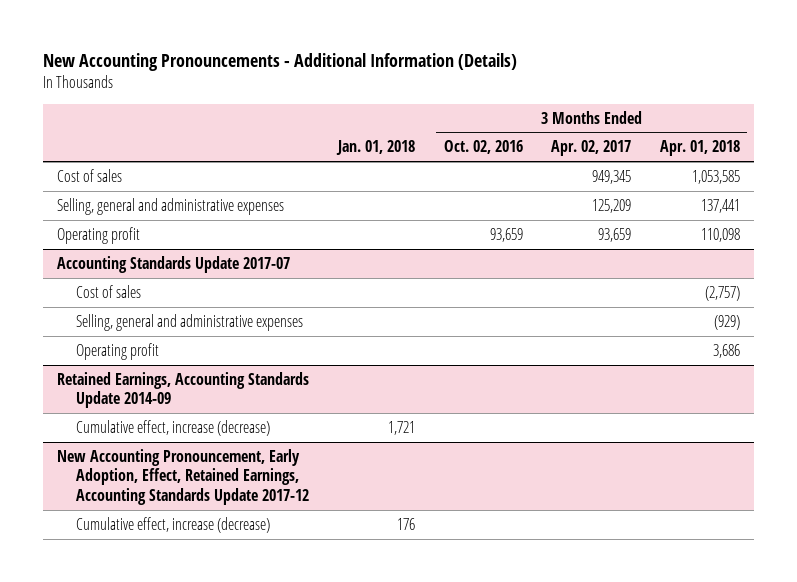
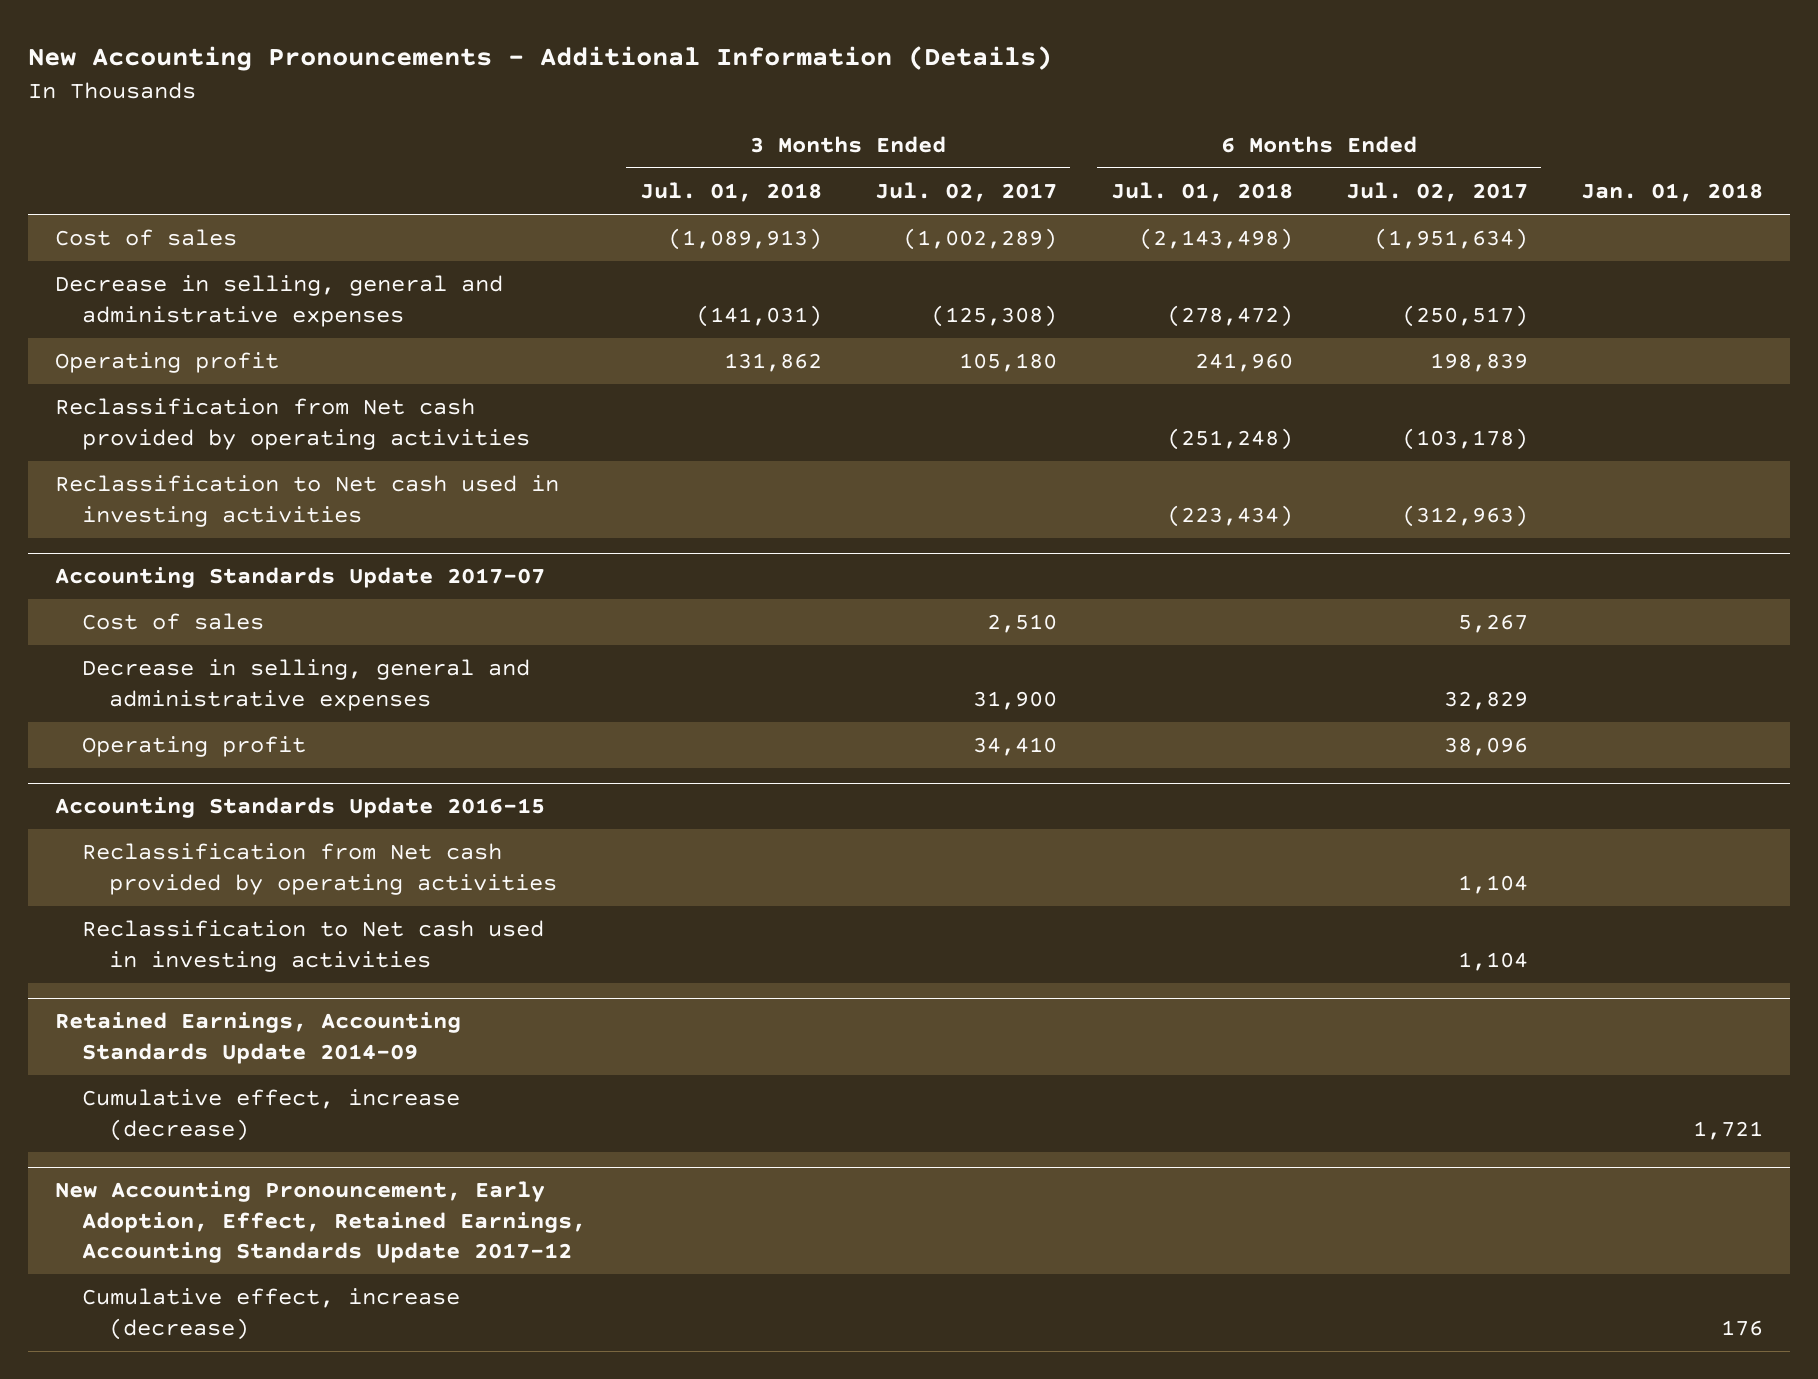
- | Jan. 01, 2018 | 3 Months Ended Oct. 02, 2016 | 3 Months Ended Apr. 02, 2017 | 3 Months Ended Apr. 01, 2018
+ | 3 Months Ended Jul. 01, 2018 | 3 Months Ended Jul. 02, 2017 | 6 Months Ended Jul. 01, 2018 | 6 Months Ended Jul. 02, 2017 | Jan. 01, 2018
- Selling, general and administrative expenses | | | 125,209 | 137,441
+ Decrease in selling, general and administrative expenses | (141,031) | (125,308) | (278,472) | (250,517) |
+ Reclassification from Net cash provided by operating activities | | | (251,248) | (103,178) |
+ Reclassification to Net cash used in investing activities | | | (223,434) | (312,963) |
@ Accounting Standards Update 2017-07
- Selling, general and administrative expenses | | | | (929)
+ Decrease in selling, general and administrative expenses | | 31,900 | | 32,829 |
+ Accounting Standards Update 2016-15
+ Reclassification from Net cash provided by operating activities | | | | 1,104 |
+ Reclassification to Net cash used in investing activities | | | | 1,104 |

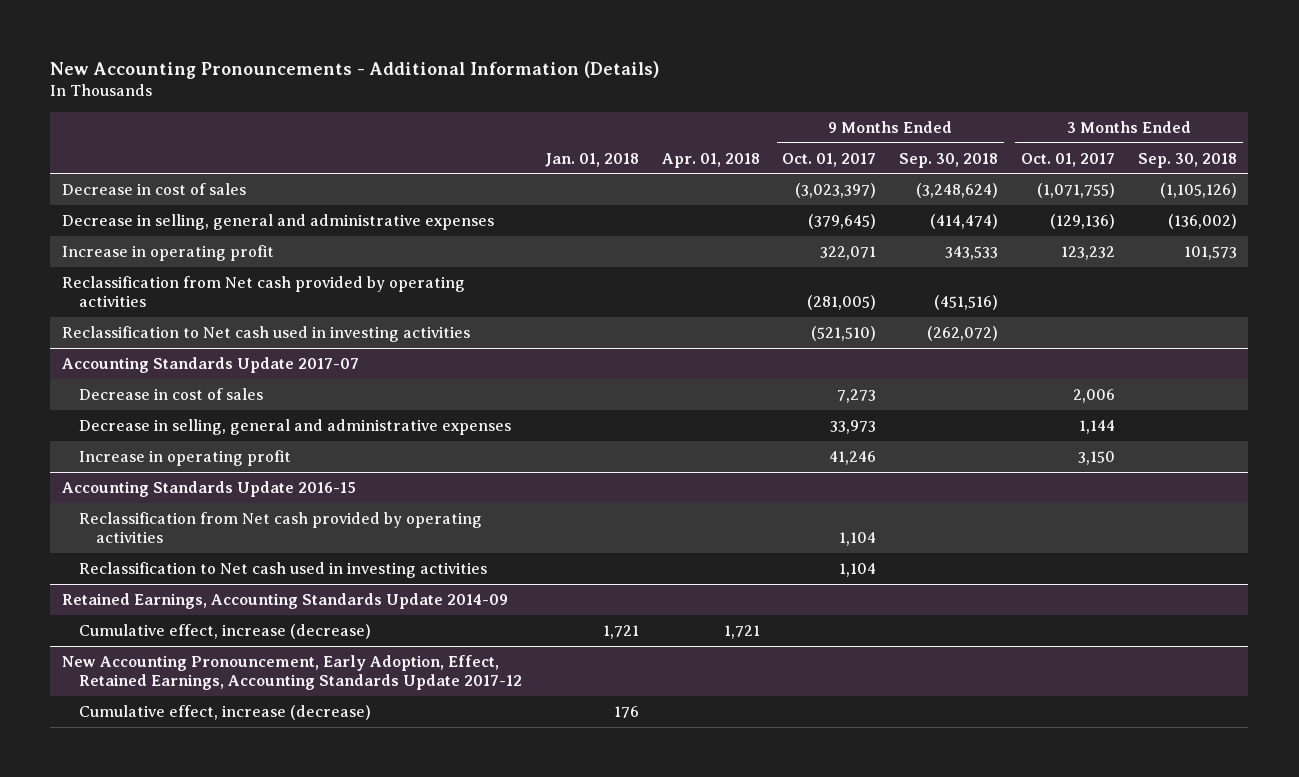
- | 3 Months Ended Jul. 01, 2018 | 3 Months Ended Jul. 02, 2017 | 6 Months Ended Jul. 01, 2018 | 6 Months Ended Jul. 02, 2017 | Jan. 01, 2018
+ | Jan. 01, 2018 | Apr. 01, 2018 | 9 Months Ended Oct. 01, 2017 | 9 Months Ended Sep. 30, 2018 | 3 Months Ended Oct. 01, 2017 | 3 Months Ended Sep. 30, 2018
- Cost of sales | (1,089,913) | (1,002,289) | (2,143,498) | (1,951,634) |
+ Decrease in cost of sales | | | (3,023,397) | (3,248,624) | (1,071,755) | (1,105,126)
- Operating profit | 131,862 | 105,180 | 241,960 | 198,839 |
+ Increase in operating profit | | | 322,071 | 343,533 | 123,232 | 101,573
@ Accounting Standards Update 2017-07
- Cost of sales | | 2,510 | | 5,267 |
+ Decrease in cost of sales | | | 7,273 | | 2,006 |
- Operating profit | | 34,410 | | 38,096 |
+ Increase in operating profit | | | 41,246 | | 3,150 |

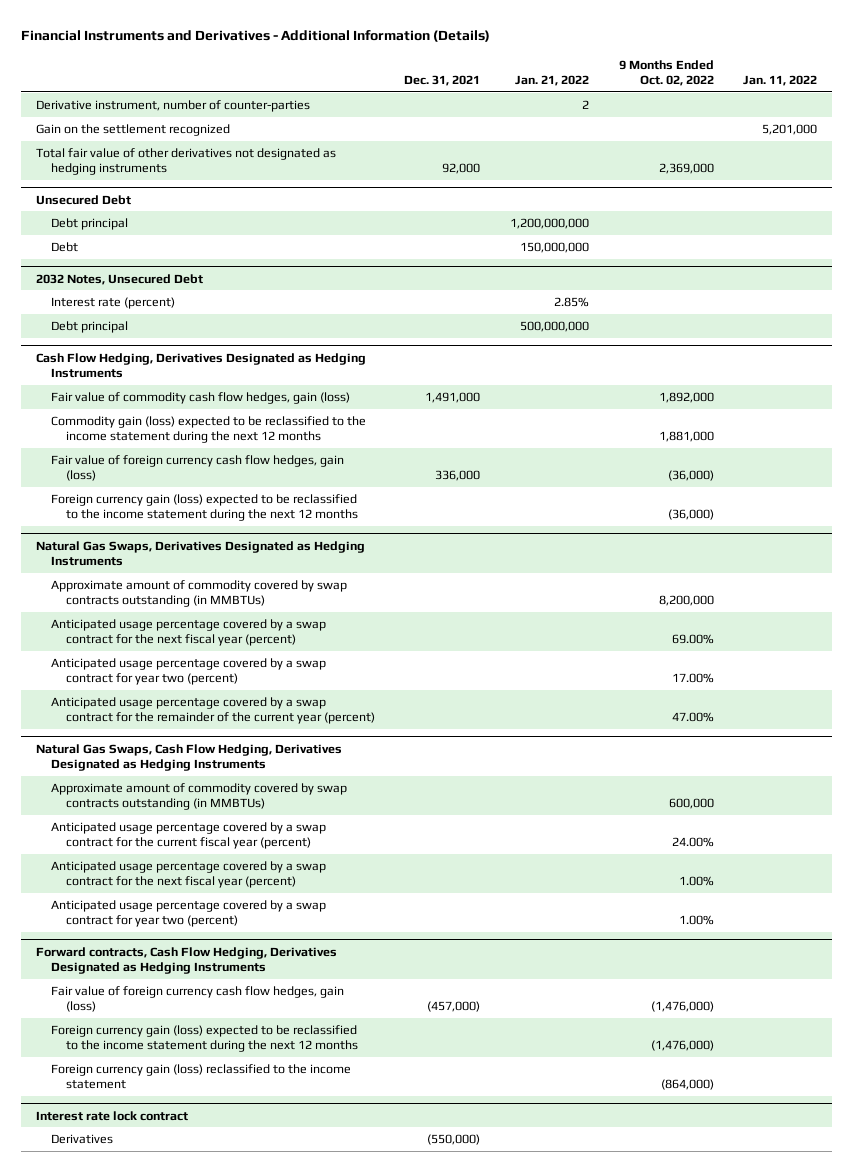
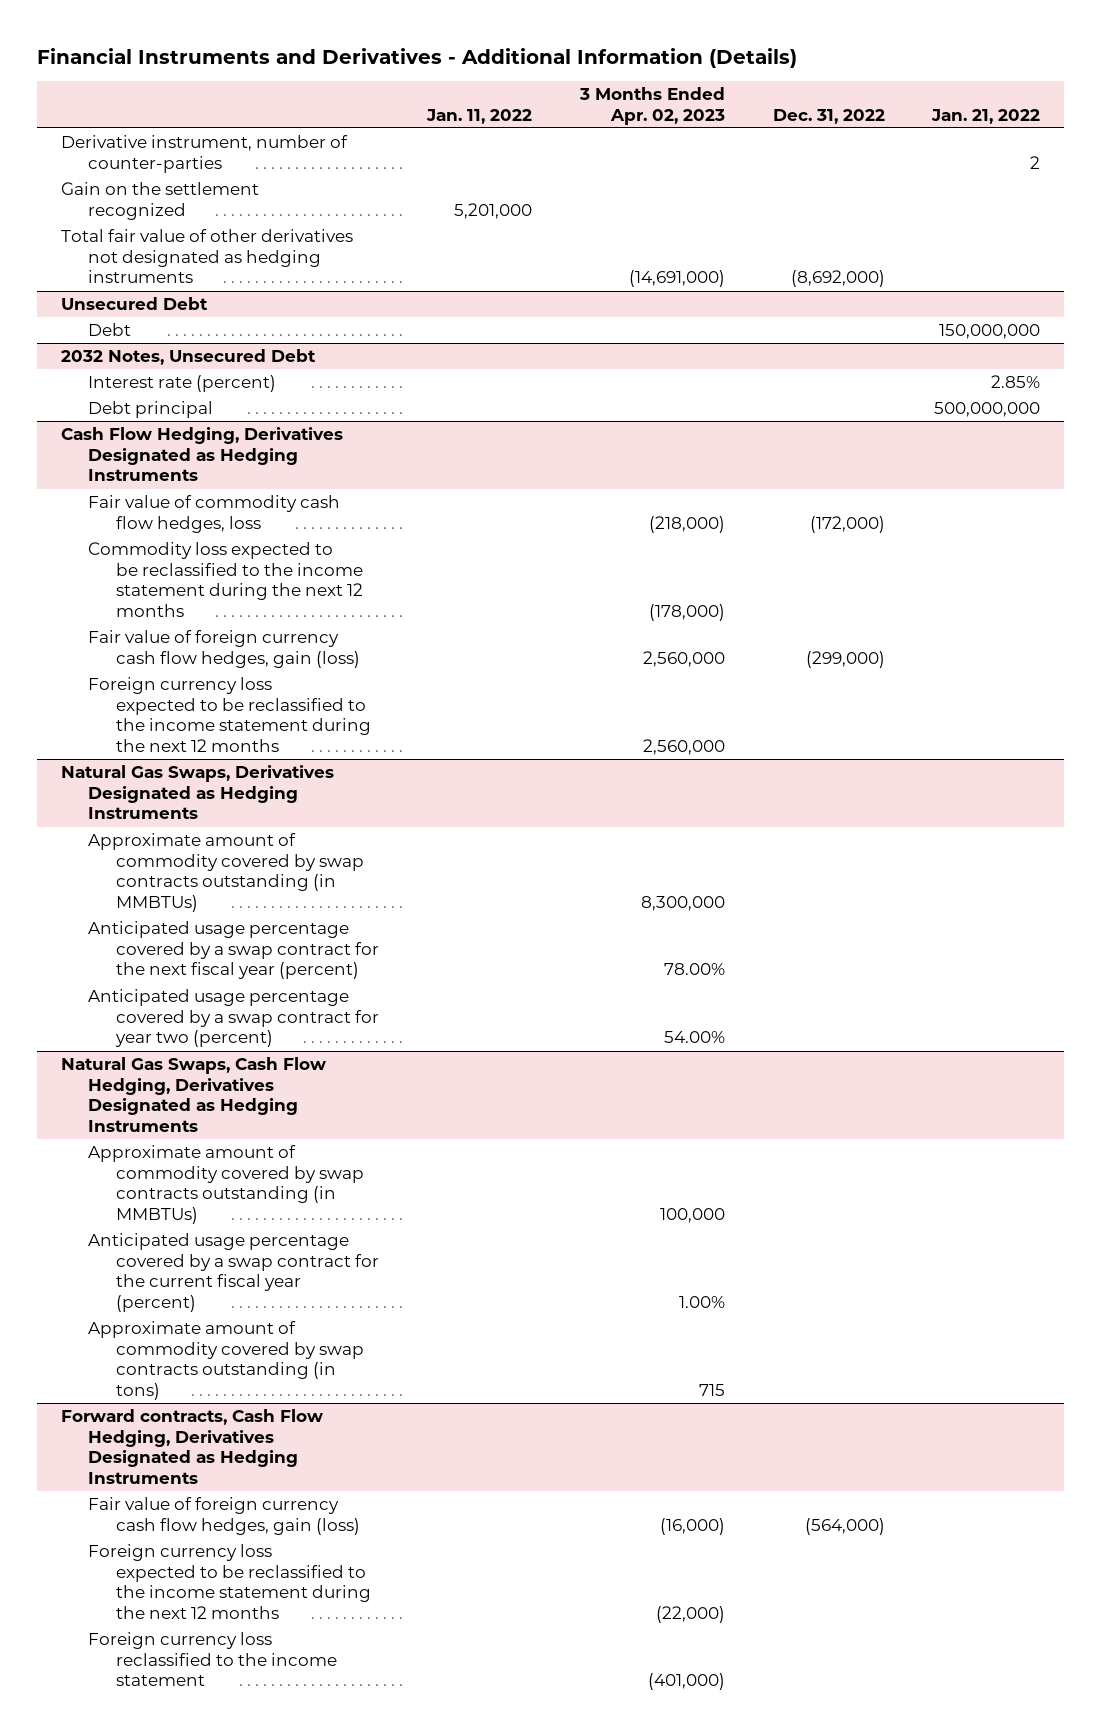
- | Dec. 31, 2021 | Jan. 21, 2022 | 9 Months Ended Oct. 02, 2022 | Jan. 11, 2022
+ | Jan. 11, 2022 | 3 Months Ended Apr. 02, 2023 | Dec. 31, 2022 | Jan. 21, 2022
@ Unsecured Debt
- Debt principal | | 1,200,000,000 | |
@ Cash Flow Hedging, Derivatives Designated as Hedging Instruments
- Fair value of commodity cash flow hedges, gain (loss) | 1,491,000 | | 1,892,000 |
- Commodity gain (loss) expected to be reclassified to the income statement during the next 12 months | | | 1,881,000 |
+ Fair value of commodity cash flow hedges, loss | | (218,000) | (172,000) |
+ Commodity loss expected to be reclassified to the income statement during the next 12 months | | (178,000) | |
- Foreign currency gain (loss) expected to be reclassified to the income statement during the next 12 months | | | (36,000) |
+ Foreign currency loss expected to be reclassified to the income statement during the next 12 months | | 2,560,000 | |
@ Natural Gas Swaps, Derivatives Designated as Hedging Instruments
- Anticipated usage percentage covered by a swap contract for the remainder of the current year (percent) | | | 47.00% |
@ Natural Gas Swaps, Cash Flow Hedging, Derivatives Designated as Hedging Instruments
- Anticipated usage percentage covered by a swap contract for the next fiscal year (percent) | | | 1.00% |
- Anticipated usage percentage covered by a swap contract for year two (percent) | | | 1.00% |
+ Approximate amount of commodity covered by swap contracts outstanding (in tons) | | 715 | |
@ Forward contracts, Cash Flow Hedging, Derivatives Designated as Hedging Instruments
- Foreign currency gain (loss) expected to be reclassified to the income statement during the next 12 months | | | (1,476,000) |
- Foreign currency gain (loss) reclassified to the income statement | | | (864,000) |
- Interest rate lock contract
- Derivatives | (550,000) | | |
@ Forward contracts, Cash Flow Hedging, Derivatives Designated as Hedging Instruments
+ Foreign currency loss expected to be reclassified to the income statement during the next 12 months | | (22,000) | |
+ Foreign currency loss reclassified to the income statement | | (401,000) | |

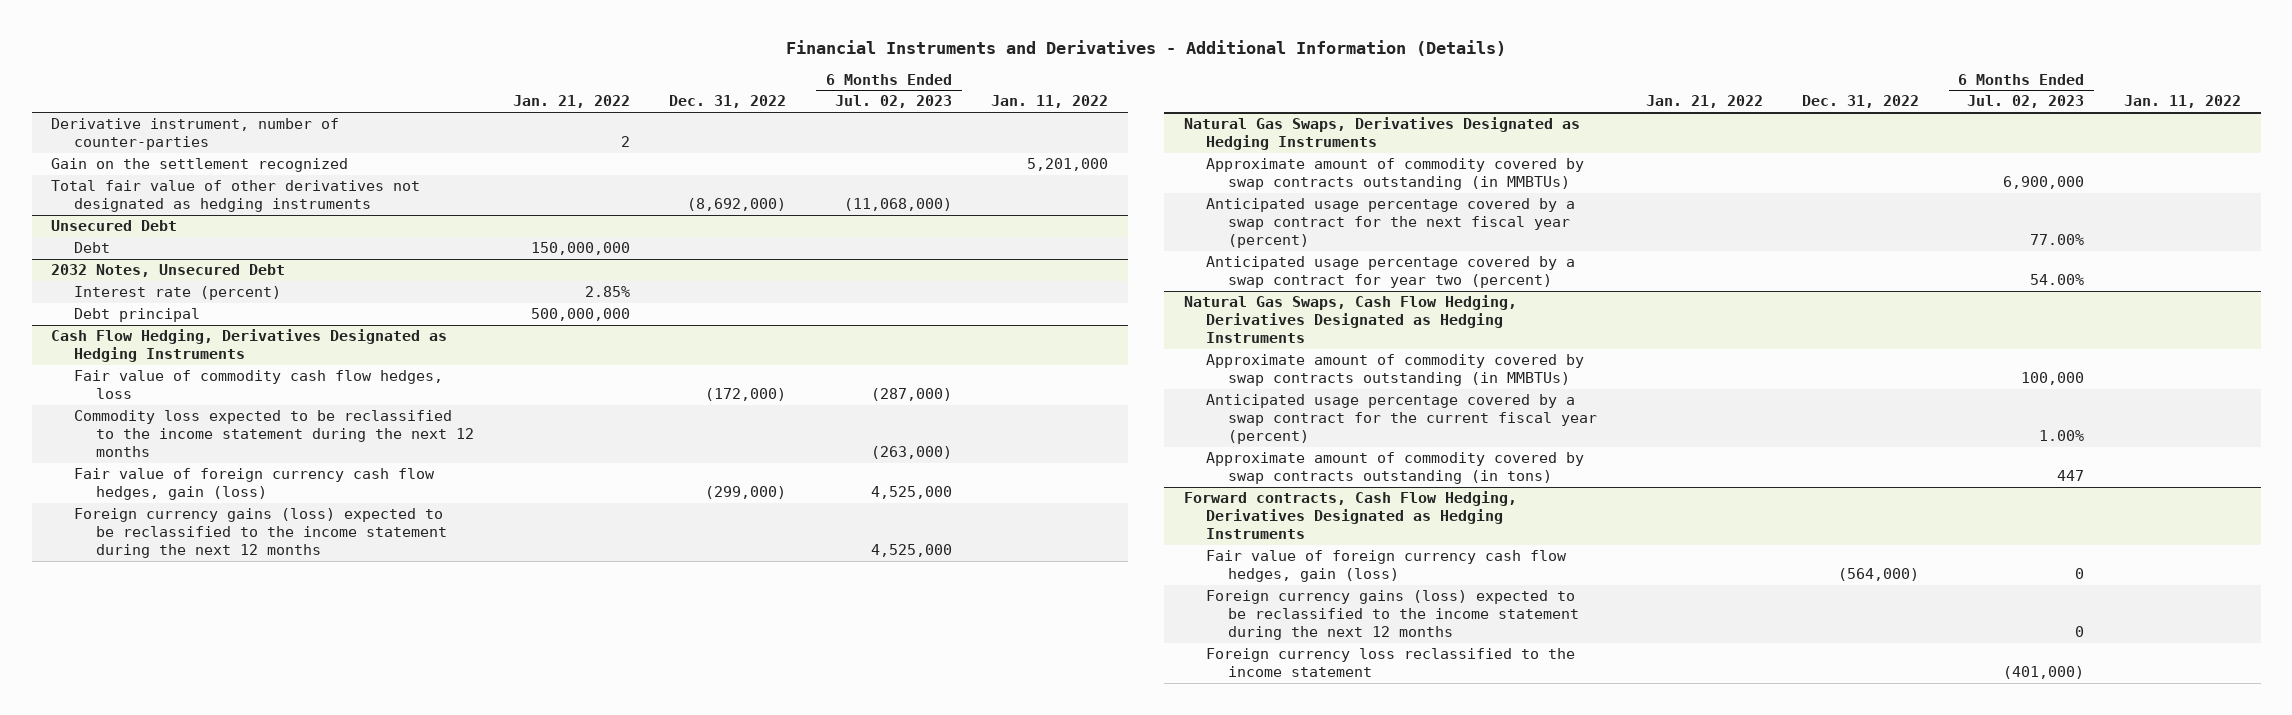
- | Jan. 11, 2022 | 3 Months Ended Apr. 02, 2023 | Dec. 31, 2022 | Jan. 21, 2022
+ | Jan. 21, 2022 | Dec. 31, 2022 | 6 Months Ended Jul. 02, 2023 | Jan. 11, 2022
@ Cash Flow Hedging, Derivatives Designated as Hedging Instruments
- Foreign currency loss expected to be reclassified to the income statement during the next 12 months | | 2,560,000 | |
+ Foreign currency gains (loss) expected to be reclassified to the income statement during the next 12 months | | | 4,525,000 |
@ Forward contracts, Cash Flow Hedging, Derivatives Designated as Hedging Instruments
- Foreign currency loss expected to be reclassified to the income statement during the next 12 months | | (22,000) | |
+ Foreign currency gains (loss) expected to be reclassified to the income statement during the next 12 months | | | 0 |

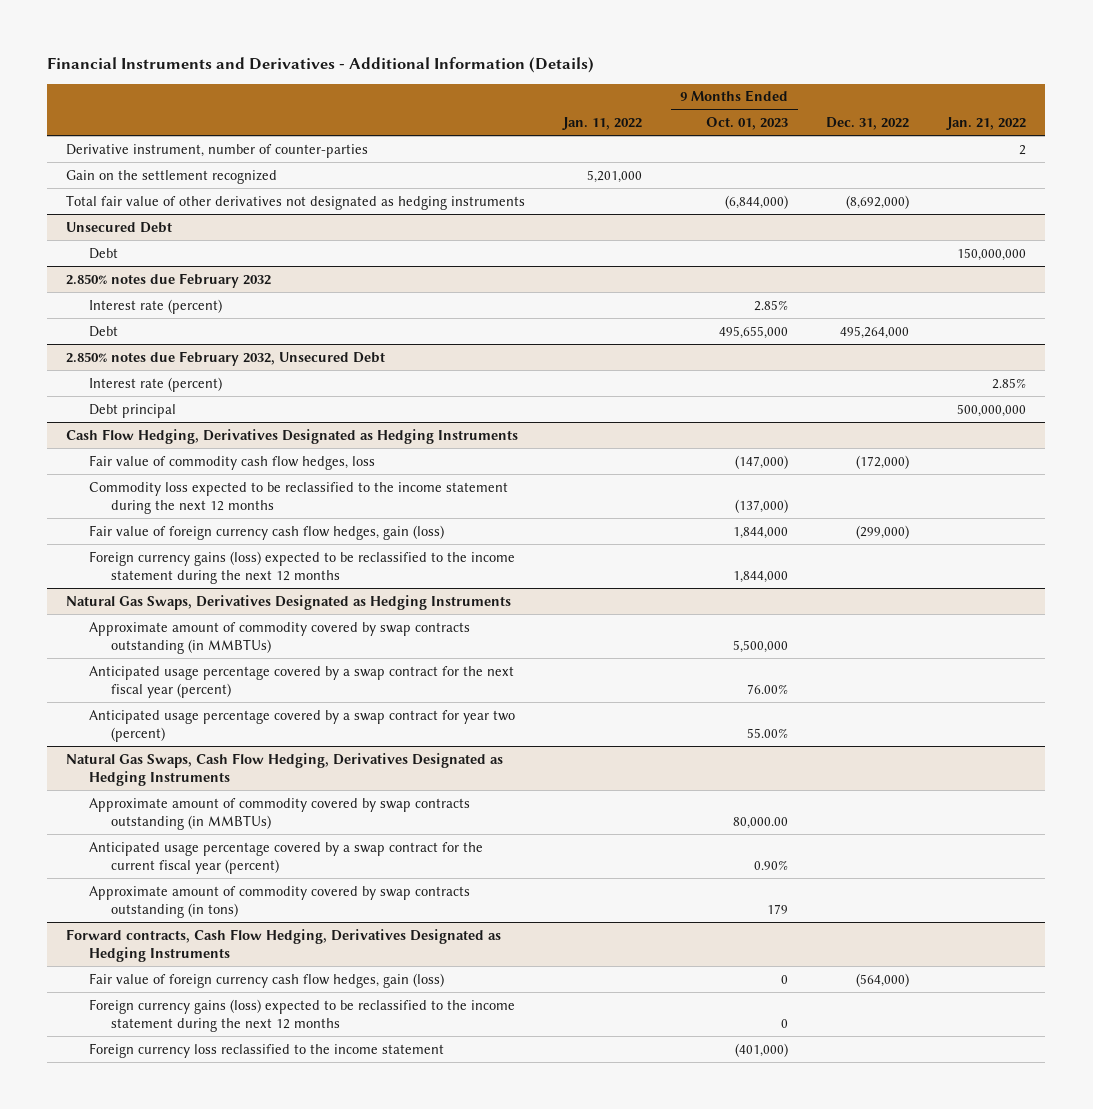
- | Jan. 21, 2022 | Dec. 31, 2022 | 6 Months Ended Jul. 02, 2023 | Jan. 11, 2022
+ | Jan. 11, 2022 | 9 Months Ended Oct. 01, 2023 | Dec. 31, 2022 | Jan. 21, 2022
- 2032 Notes, Unsecured Debt
+ 2.850% notes due February 2032
+ Interest rate (percent) | | 2.85% | |
+ Debt | | 495,655,000 | 495,264,000 |
+ 2.850% notes due February 2032, Unsecured Debt

